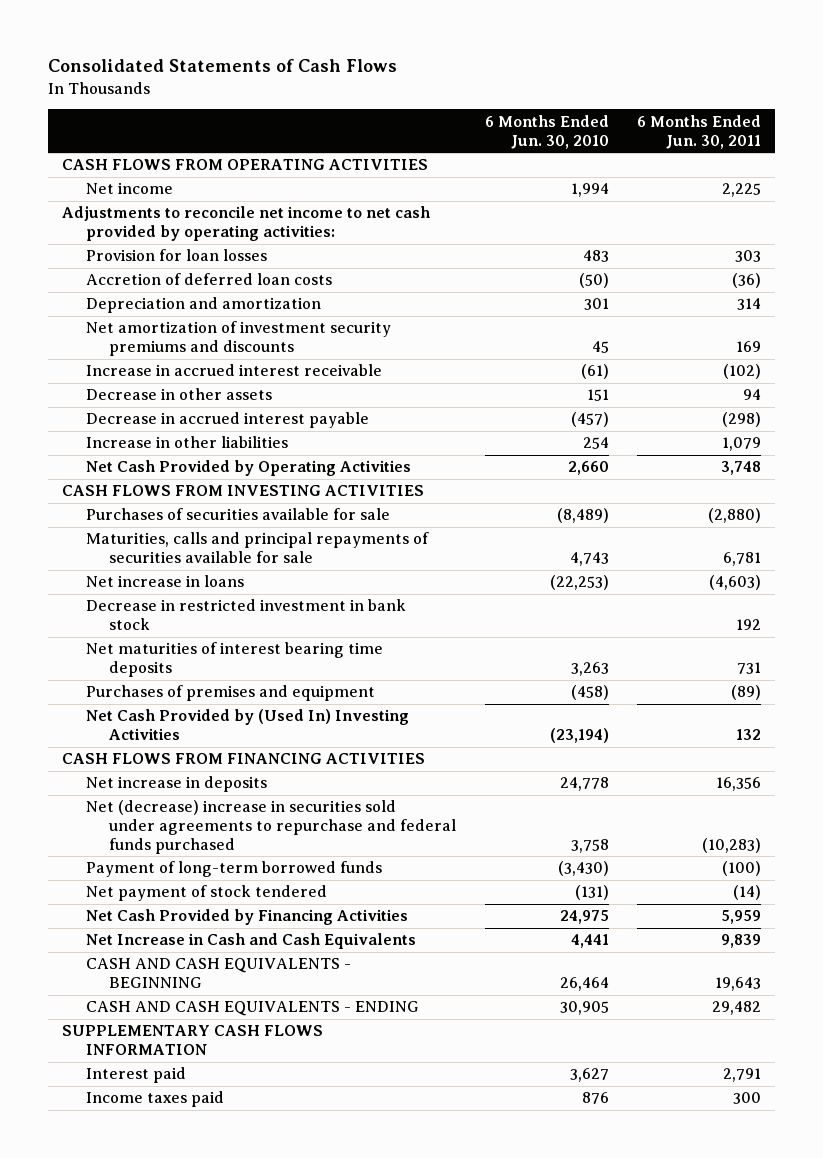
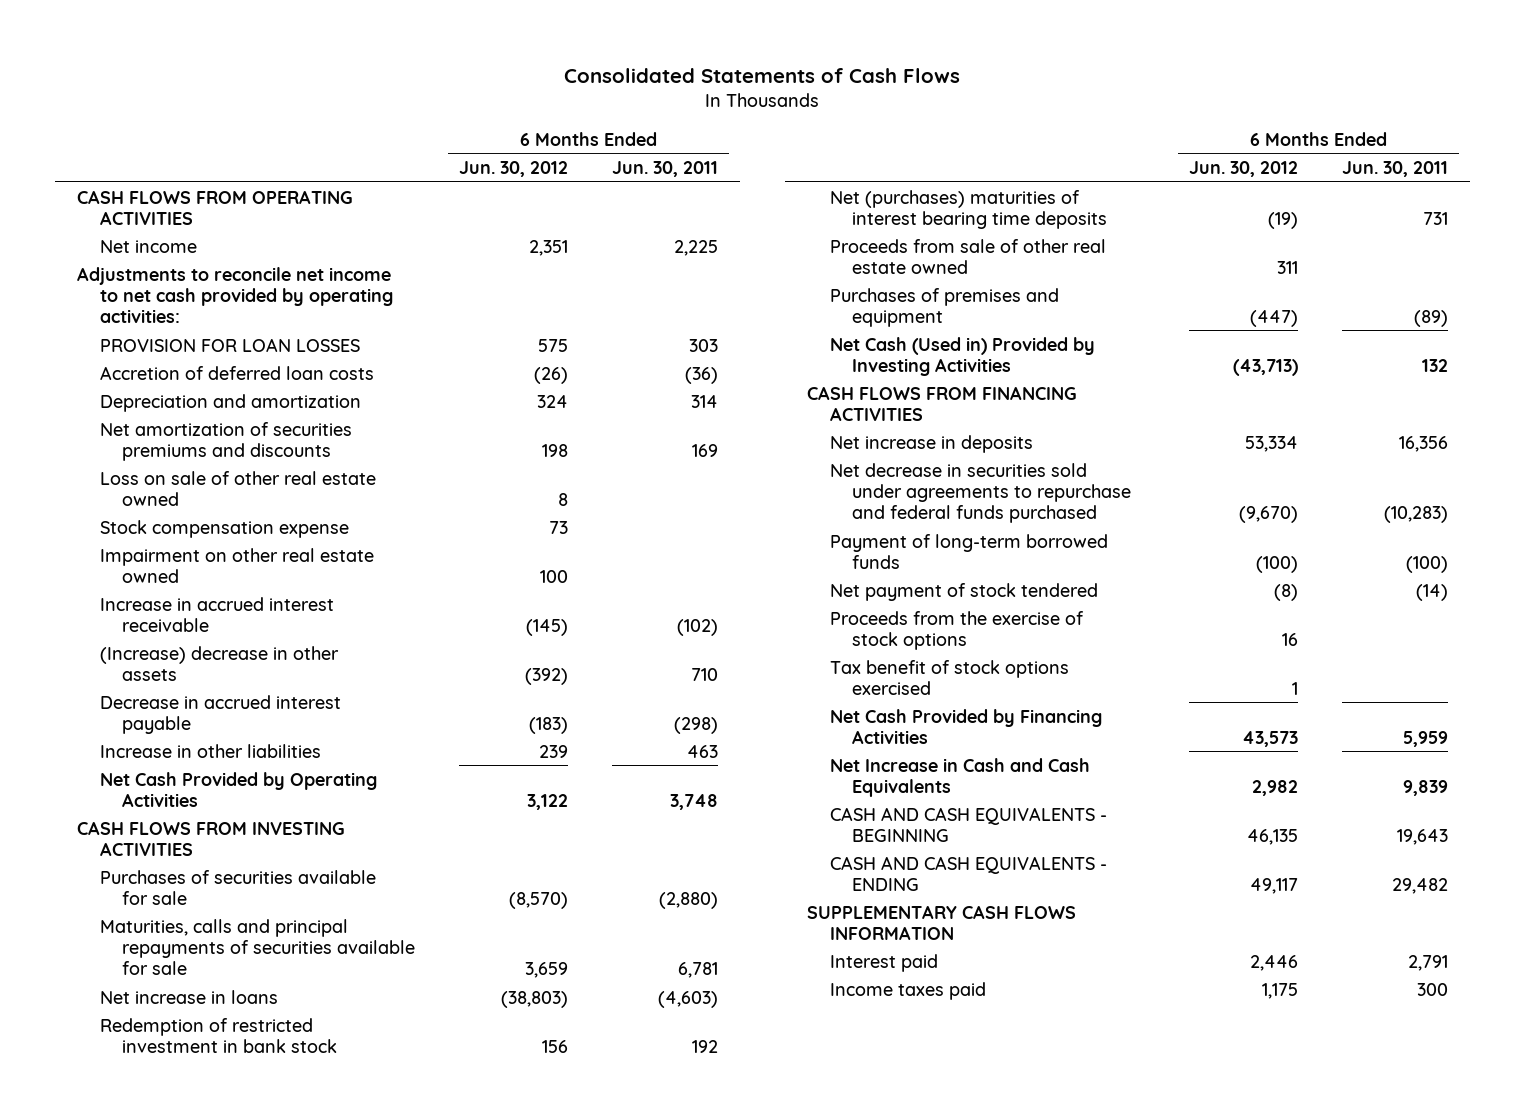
- | 6 Months Ended Jun. 30, 2010 | 6 Months Ended Jun. 30, 2011
+ | 6 Months Ended Jun. 30, 2012 | 6 Months Ended Jun. 30, 2011
- Provision for loan losses | 483 | 303
+ PROVISION FOR LOAN LOSSES | 575 | 303
- Net amortization of investment security premiums and discounts | 45 | 169
+ Net amortization of securities premiums and discounts | 198 | 169
+ Loss on sale of other real estate owned | 8 |
+ Stock compensation expense | 73 |
+ Impairment on other real estate owned | 100 |
- Decrease in other assets | 151 | 94
+ (Increase) decrease in other assets | (392) | 710
- Increase in other liabilities | 254 | 1,079
+ Increase in other liabilities | 239 | 463
- Decrease in restricted investment in bank stock | | 192
- Net maturities of interest bearing time deposits | 3,263 | 731
+ Redemption of restricted investment in bank stock | 156 | 192
+ Net (purchases) maturities of interest bearing time deposits | (19) | 731
+ Proceeds from sale of other real estate owned | 311 |
- Net Cash Provided by (Used In) Investing Activities | (23,194) | 132
+ Net Cash (Used in) Provided by Investing Activities | (43,713) | 132
- Net (decrease) increase in securities sold under agreements to repurchase and federal funds purchased | 3,758 | (10,283)
+ Net decrease in securities sold under agreements to repurchase and federal funds purchased | (9,670) | (10,283)
+ Proceeds from the exercise of stock options | 16 |
+ Tax benefit of stock options exercised | 1 |

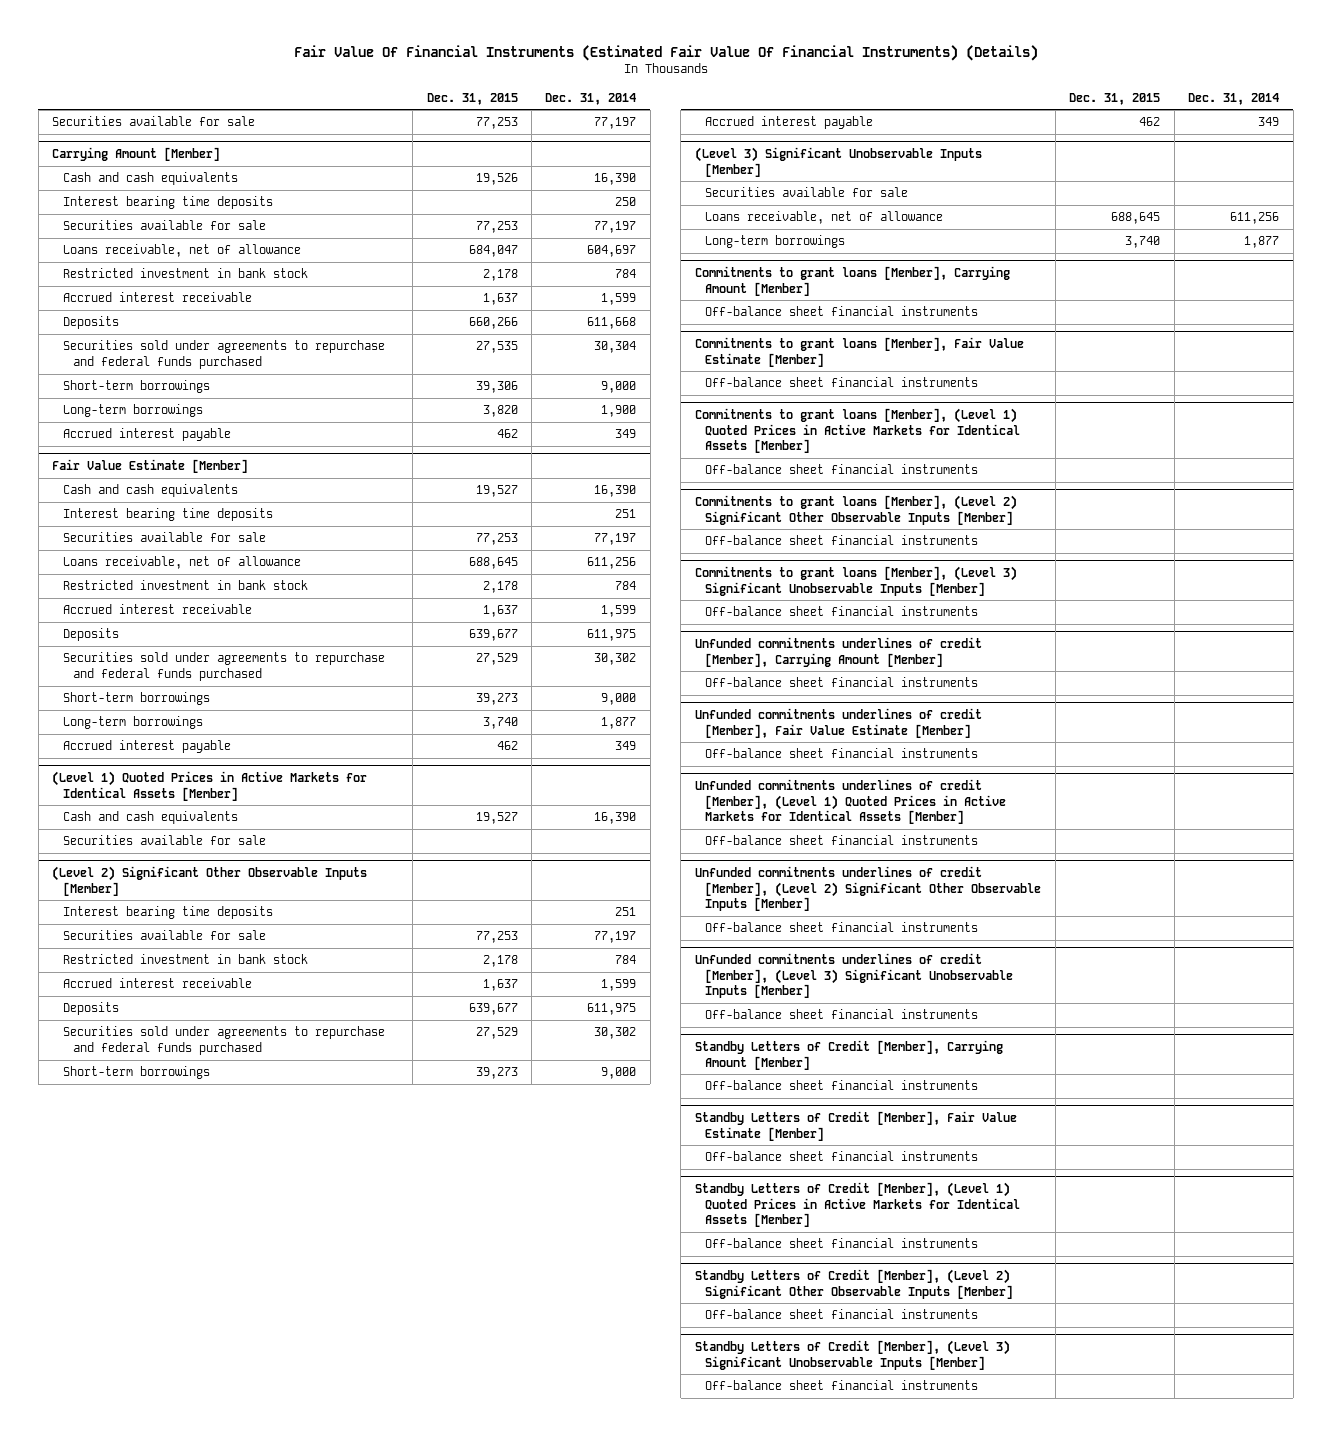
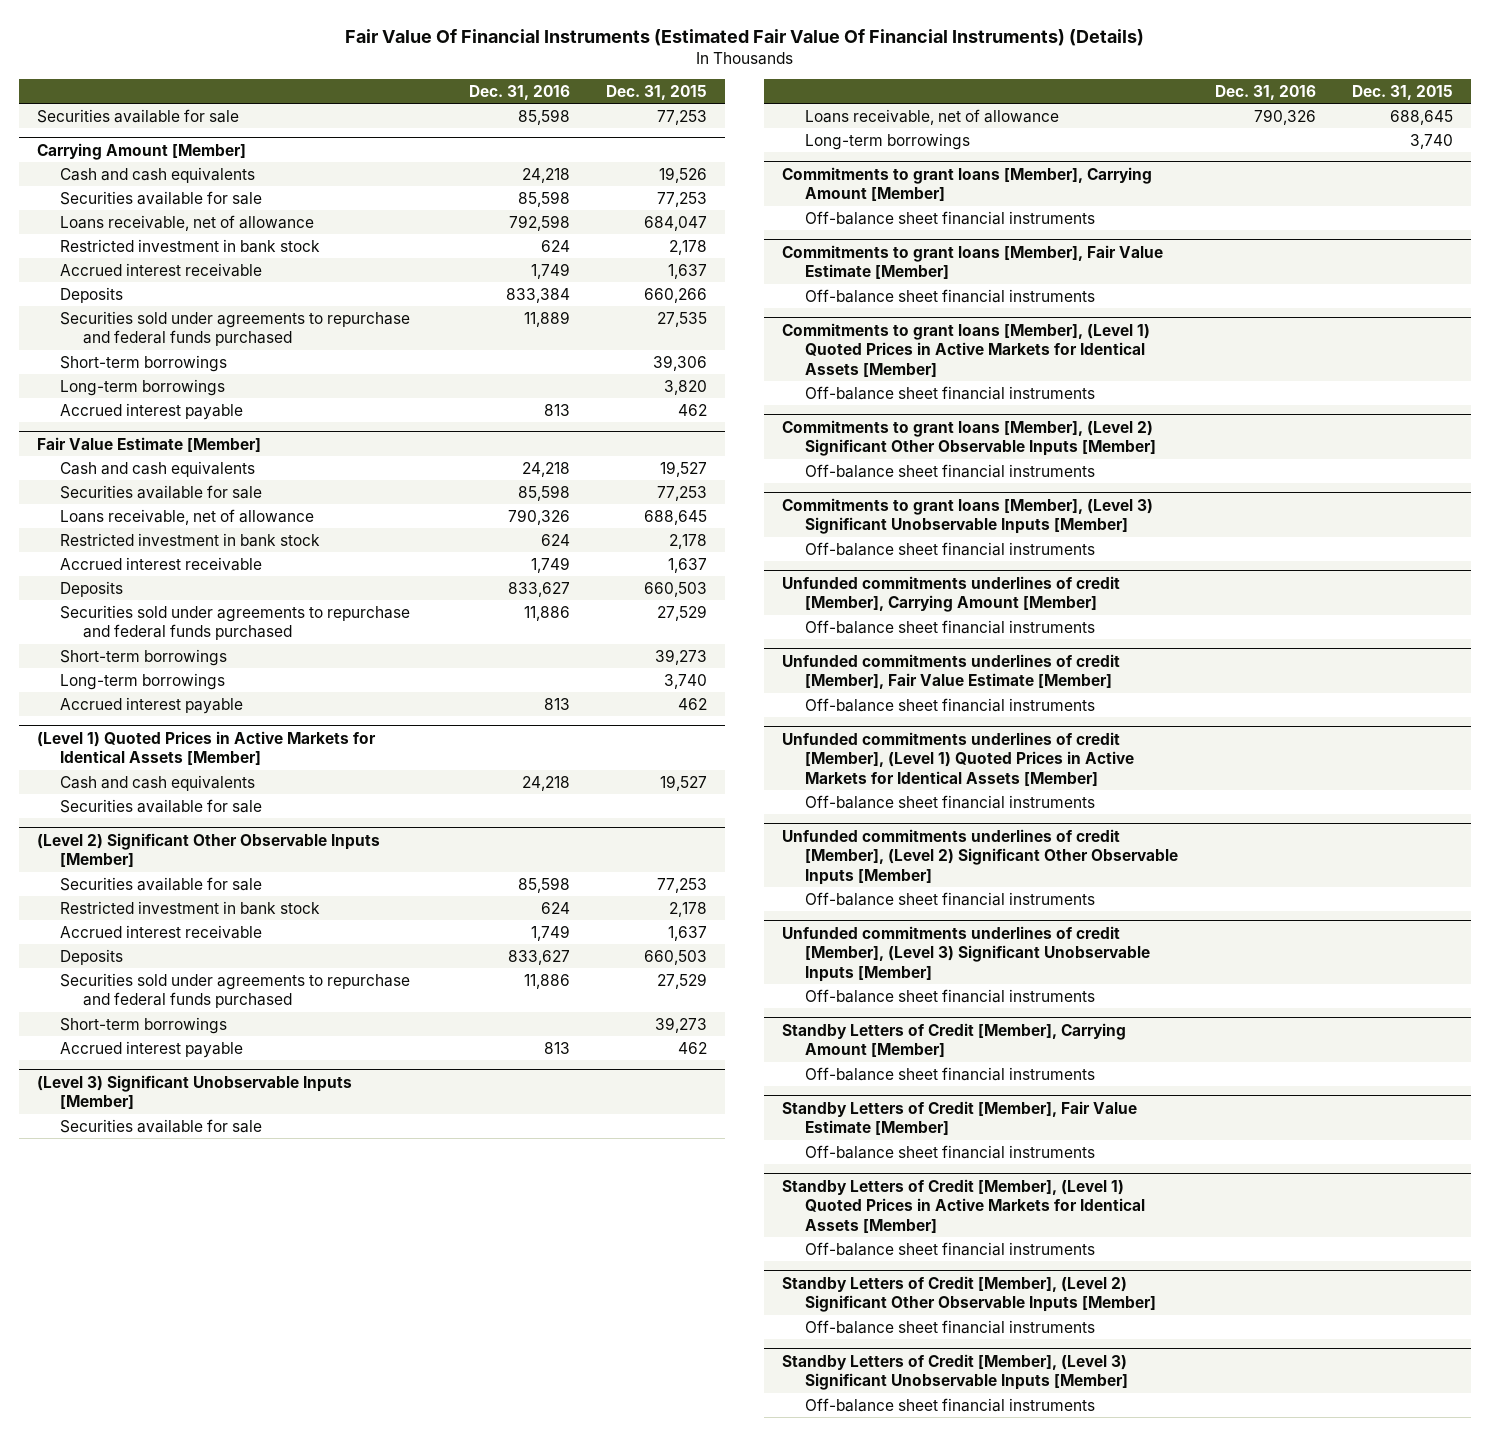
- | Dec. 31, 2015 | Dec. 31, 2014
+ | Dec. 31, 2016 | Dec. 31, 2015
@ Carrying Amount [Member]
- Interest bearing time deposits | | 250
@ Fair Value Estimate [Member]
- Interest bearing time deposits | | 251
- Deposits | 639,677 | 611,975
+ Deposits | 833,627 | 660,503
@ (Level 2) Significant Other Observable Inputs [Member]
- Interest bearing time deposits | | 251
- Deposits | 639,677 | 611,975
+ Deposits | 833,627 | 660,503

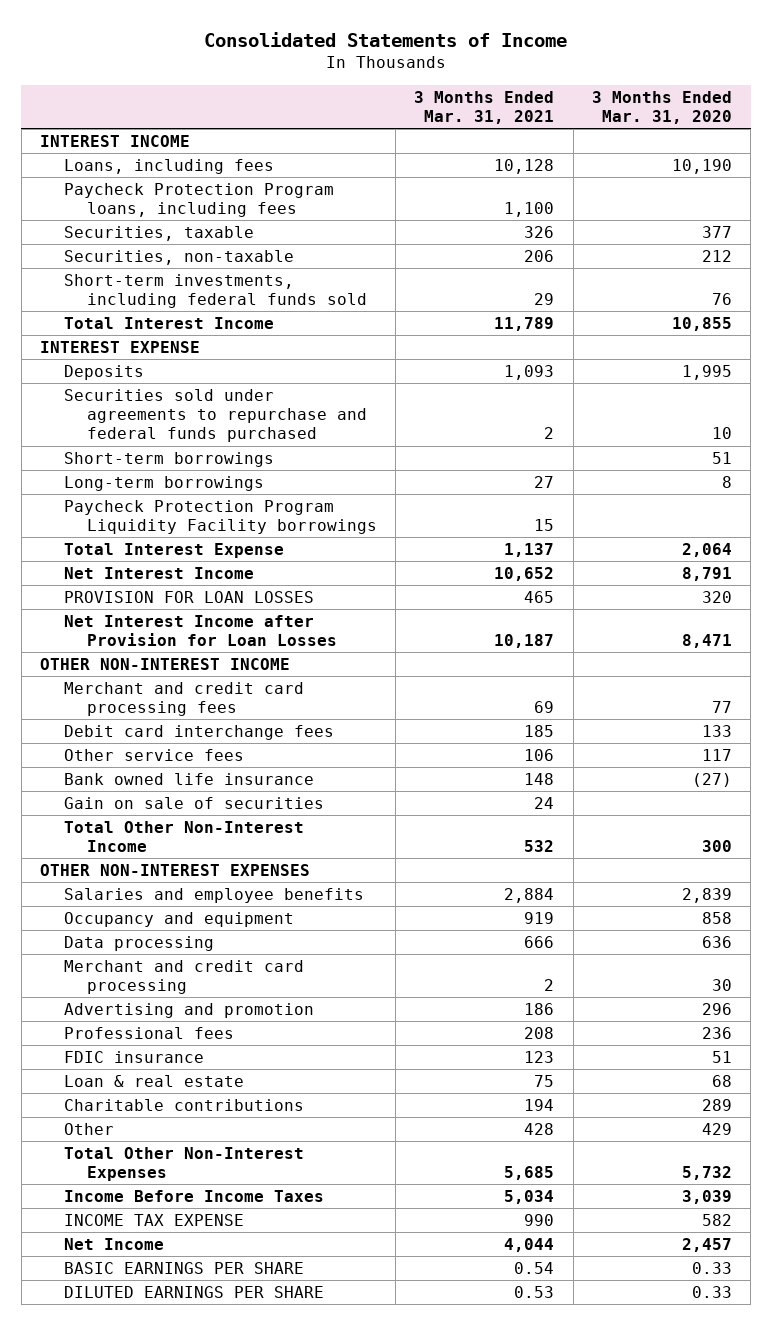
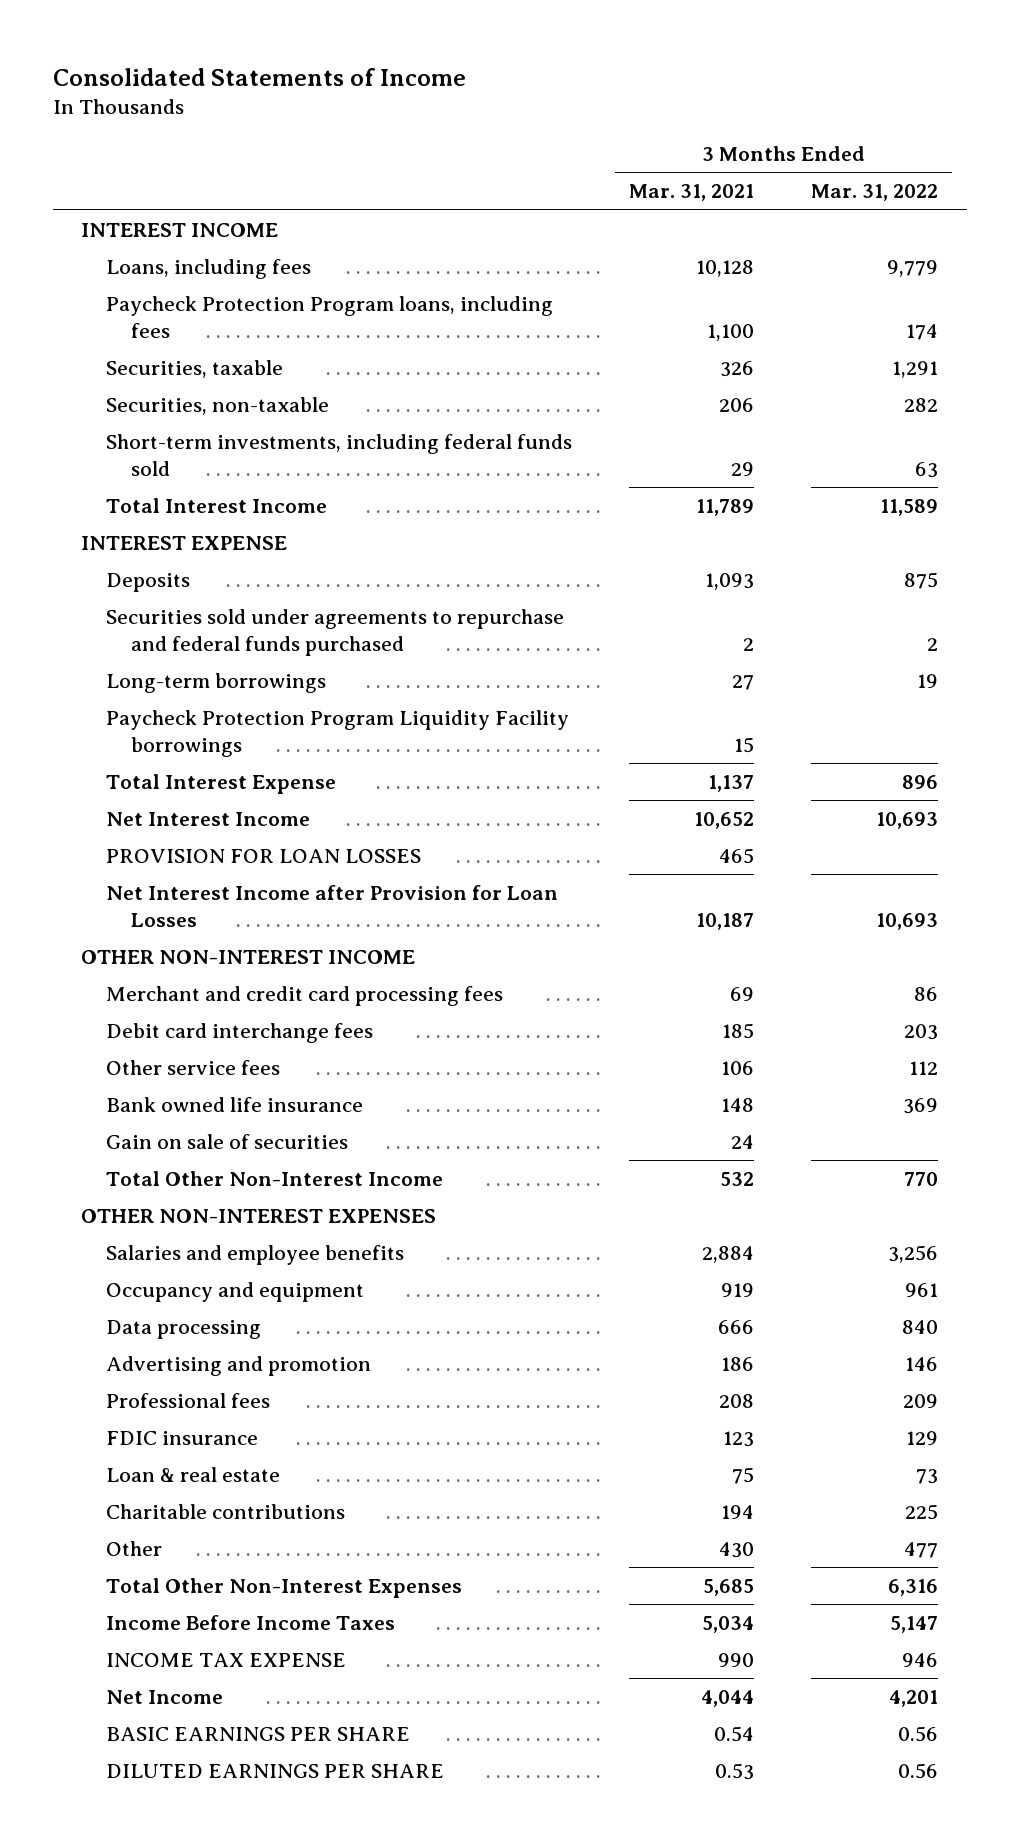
- | 3 Months Ended Mar. 31, 2021 | 3 Months Ended Mar. 31, 2020
+ | 3 Months Ended Mar. 31, 2021 | 3 Months Ended Mar. 31, 2022
- Short-term borrowings | | 51
- Merchant and credit card processing | 2 | 30
- Other | 428 | 429
+ Other | 430 | 477

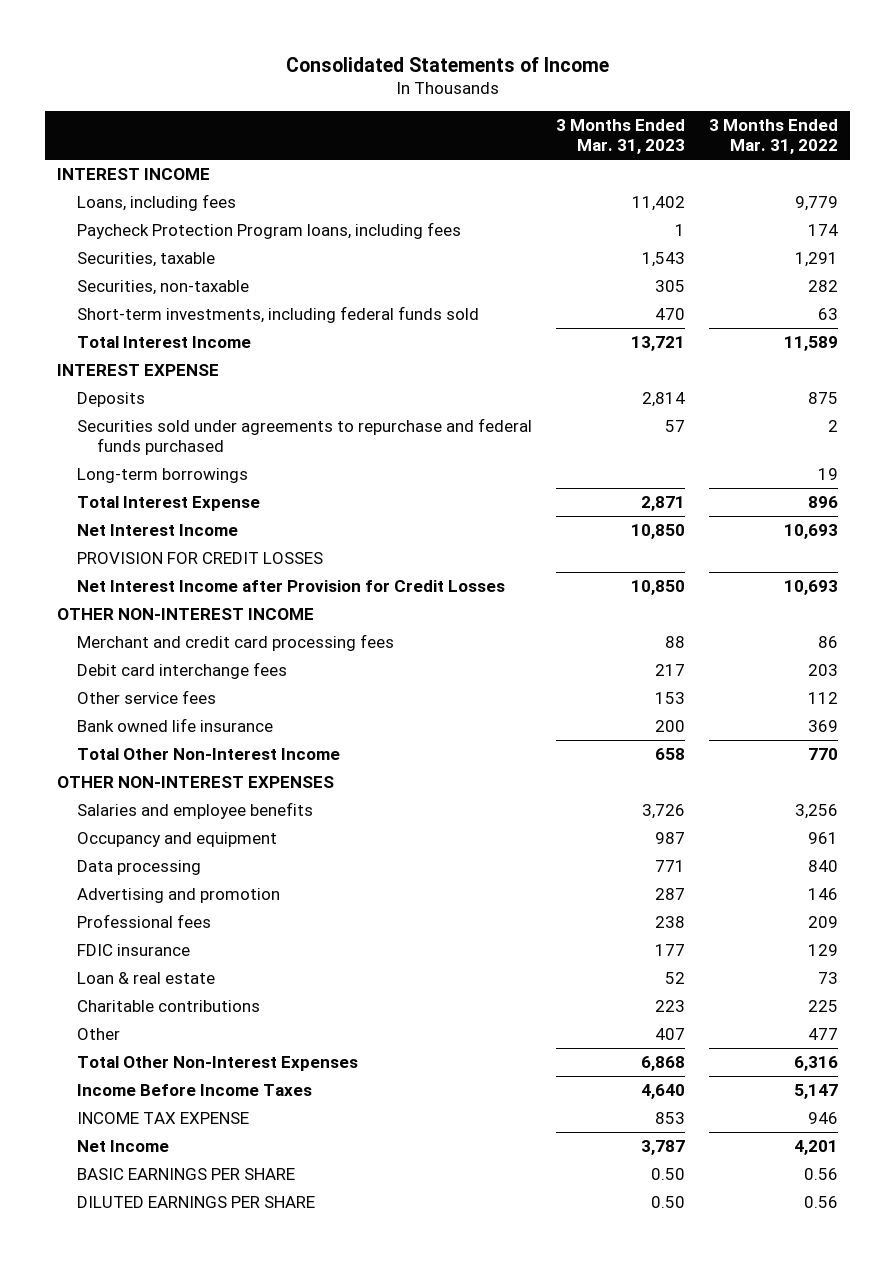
- | 3 Months Ended Mar. 31, 2021 | 3 Months Ended Mar. 31, 2022
+ | 3 Months Ended Mar. 31, 2023 | 3 Months Ended Mar. 31, 2022
- Paycheck Protection Program Liquidity Facility borrowings | 15 |
- PROVISION FOR LOAN LOSSES | 465 |
- Net Interest Income after Provision for Loan Losses | 10,187 | 10,693
+ PROVISION FOR CREDIT LOSSES
+ Net Interest Income after Provision for Credit Losses | 10,850 | 10,693
- Gain on sale of securities | 24 |

